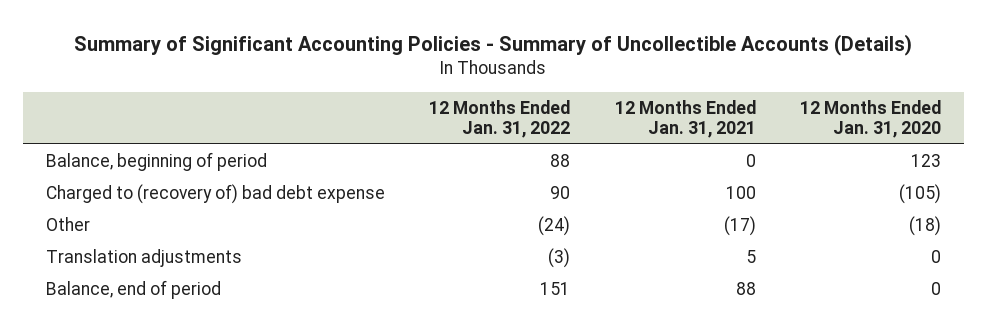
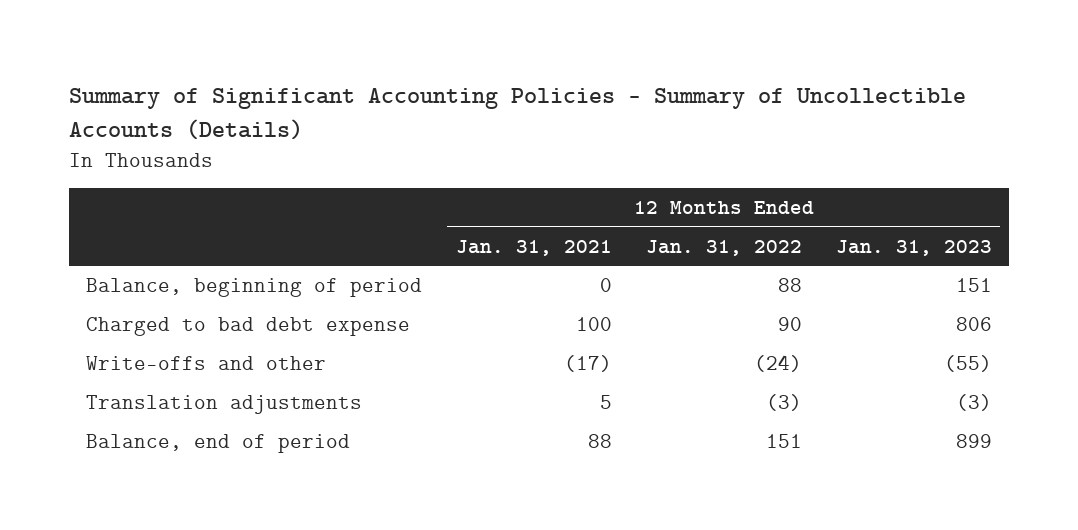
- | 12 Months Ended Jan. 31, 2022 | 12 Months Ended Jan. 31, 2021 | 12 Months Ended Jan. 31, 2020
+ | 12 Months Ended Jan. 31, 2021 | 12 Months Ended Jan. 31, 2022 | 12 Months Ended Jan. 31, 2023
- Charged to (recovery of) bad debt expense | 90 | 100 | (105)
- Other | (24) | (17) | (18)
+ Charged to bad debt expense | 100 | 90 | 806
+ Write-offs and other | (17) | (24) | (55)

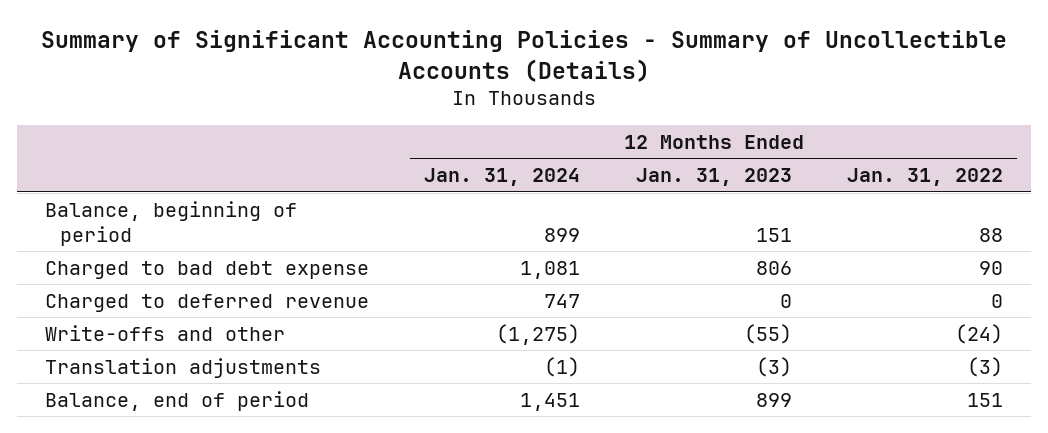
- | 12 Months Ended Jan. 31, 2021 | 12 Months Ended Jan. 31, 2022 | 12 Months Ended Jan. 31, 2023
+ | 12 Months Ended Jan. 31, 2024 | 12 Months Ended Jan. 31, 2023 | 12 Months Ended Jan. 31, 2022
+ Charged to deferred revenue | 747 | 0 | 0

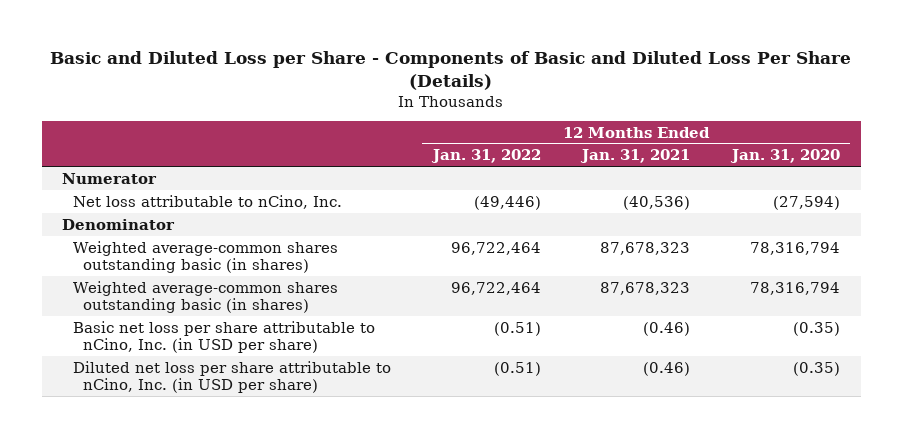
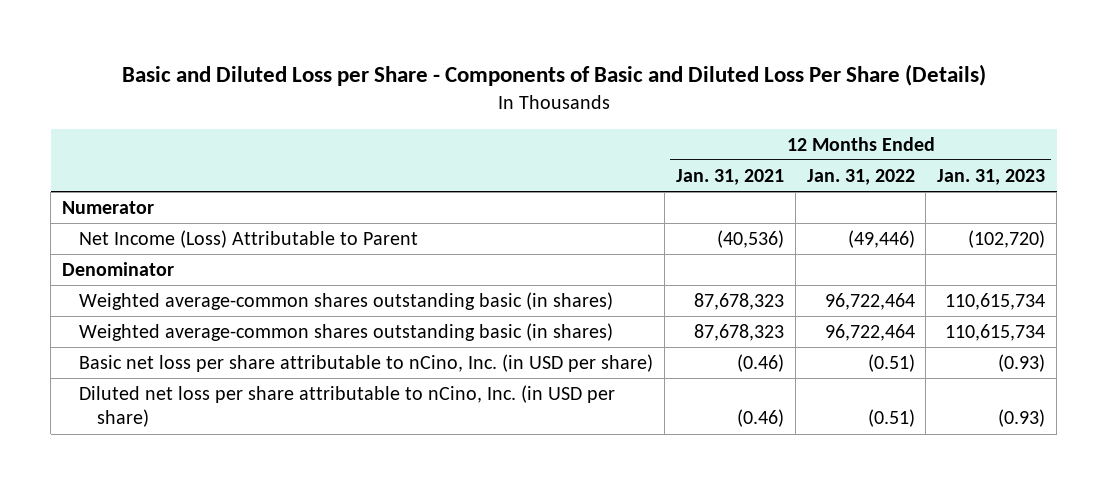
- | 12 Months Ended Jan. 31, 2022 | 12 Months Ended Jan. 31, 2021 | 12 Months Ended Jan. 31, 2020
+ | 12 Months Ended Jan. 31, 2021 | 12 Months Ended Jan. 31, 2022 | 12 Months Ended Jan. 31, 2023
- Net loss attributable to nCino, Inc. | (49,446) | (40,536) | (27,594)
+ Net Income (Loss) Attributable to Parent | (40,536) | (49,446) | (102,720)

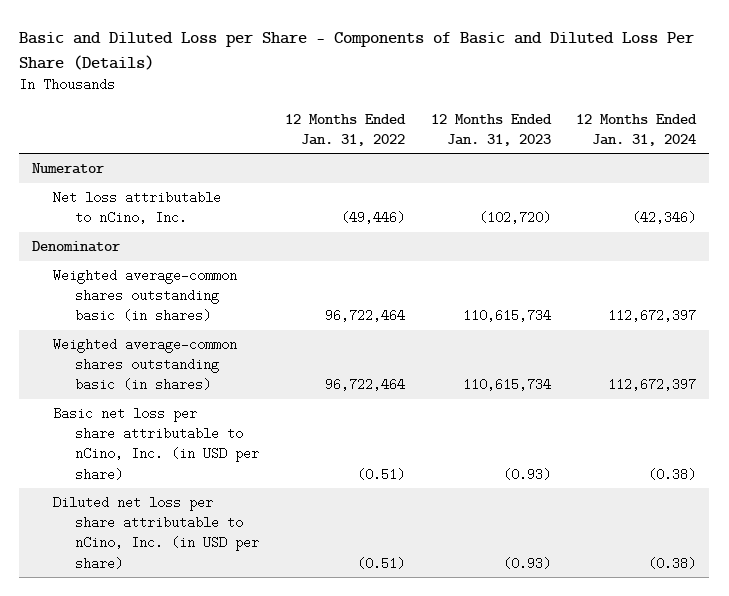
- | 12 Months Ended Jan. 31, 2021 | 12 Months Ended Jan. 31, 2022 | 12 Months Ended Jan. 31, 2023
+ | 12 Months Ended Jan. 31, 2022 | 12 Months Ended Jan. 31, 2023 | 12 Months Ended Jan. 31, 2024
- Net Income (Loss) Attributable to Parent | (40,536) | (49,446) | (102,720)
+ Net loss attributable to nCino, Inc. | (49,446) | (102,720) | (42,346)

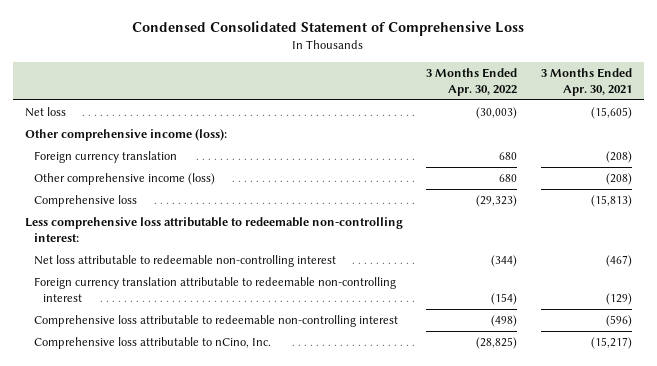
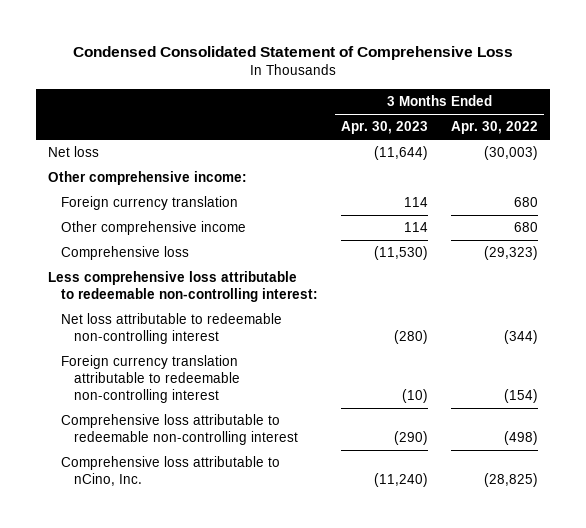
- | 3 Months Ended Apr. 30, 2022 | 3 Months Ended Apr. 30, 2021
+ | 3 Months Ended Apr. 30, 2023 | 3 Months Ended Apr. 30, 2022
- Other comprehensive income (loss):
+ Other comprehensive income:
- Other comprehensive income (loss) | 680 | (208)
+ Other comprehensive income | 114 | 680

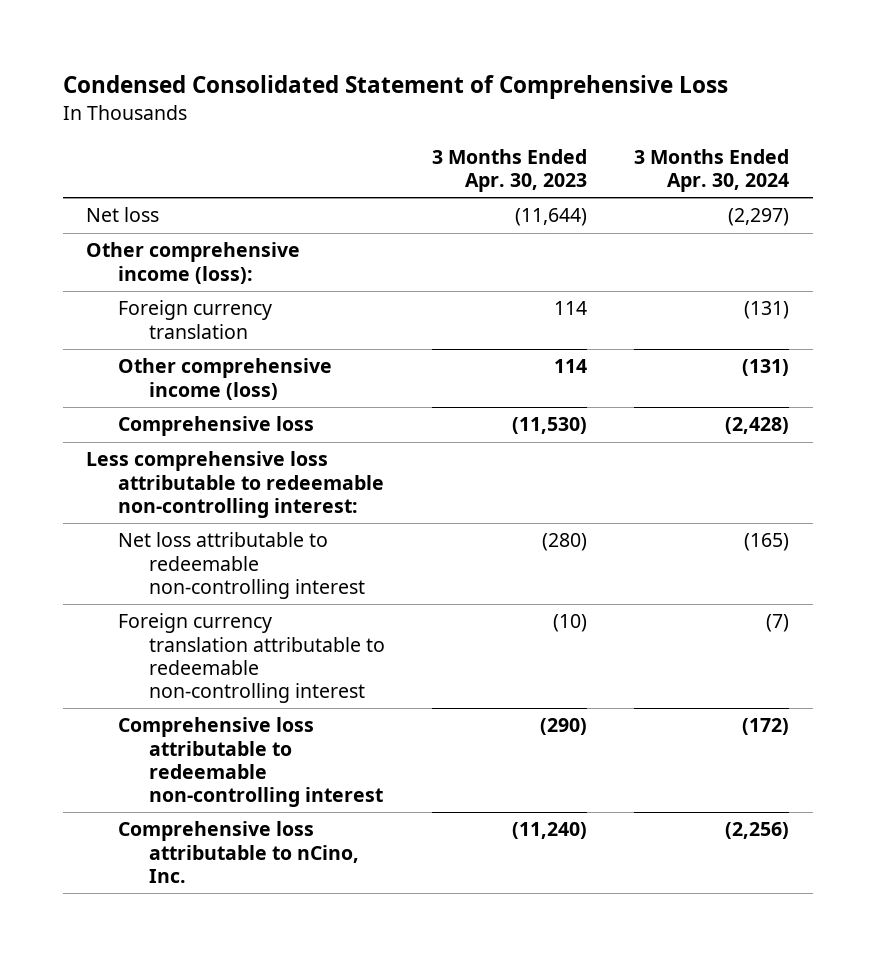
- | 3 Months Ended Apr. 30, 2023 | 3 Months Ended Apr. 30, 2022
+ | 3 Months Ended Apr. 30, 2023 | 3 Months Ended Apr. 30, 2024
- Other comprehensive income:
+ Other comprehensive income (loss):
- Other comprehensive income | 114 | 680
+ Other comprehensive income (loss) | 114 | (131)

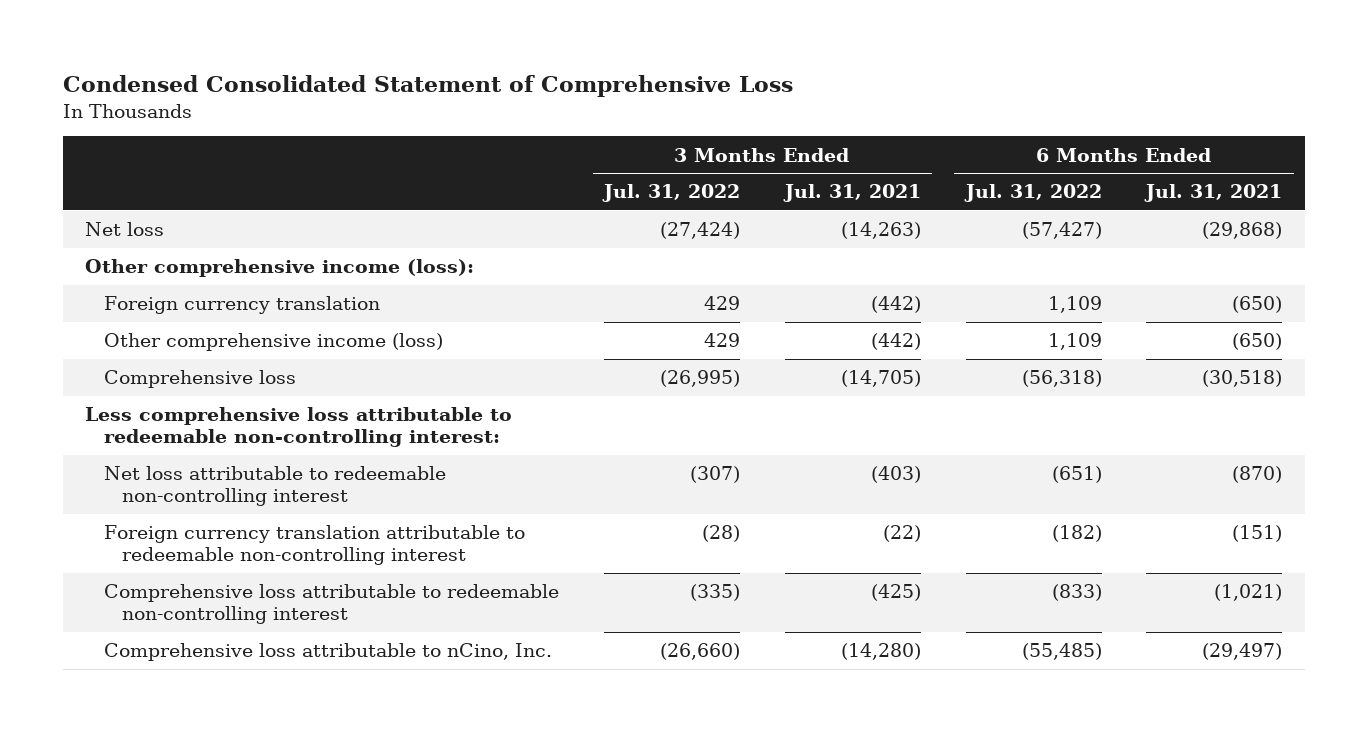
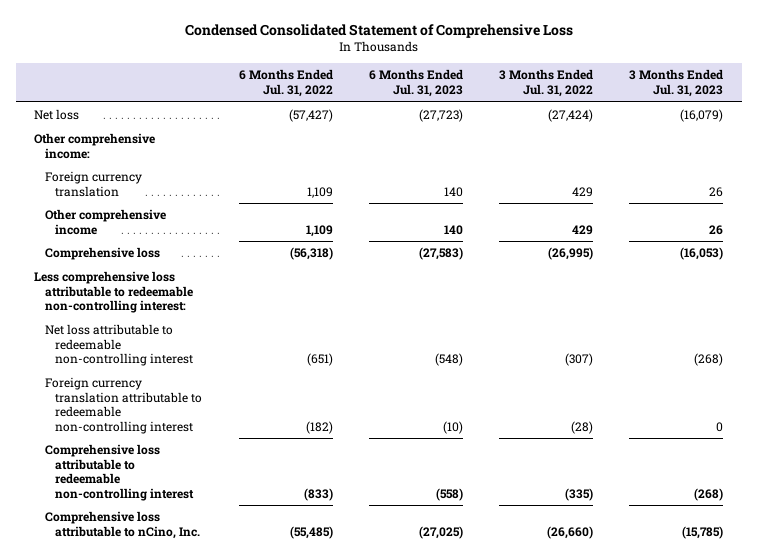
- | 3 Months Ended Jul. 31, 2022 | 3 Months Ended Jul. 31, 2021 | 6 Months Ended Jul. 31, 2022 | 6 Months Ended Jul. 31, 2021
+ | 6 Months Ended Jul. 31, 2022 | 6 Months Ended Jul. 31, 2023 | 3 Months Ended Jul. 31, 2022 | 3 Months Ended Jul. 31, 2023
- Other comprehensive income (loss):
+ Other comprehensive income:
- Other comprehensive income (loss) | 429 | (442) | 1,109 | (650)
+ Other comprehensive income | 1,109 | 140 | 429 | 26

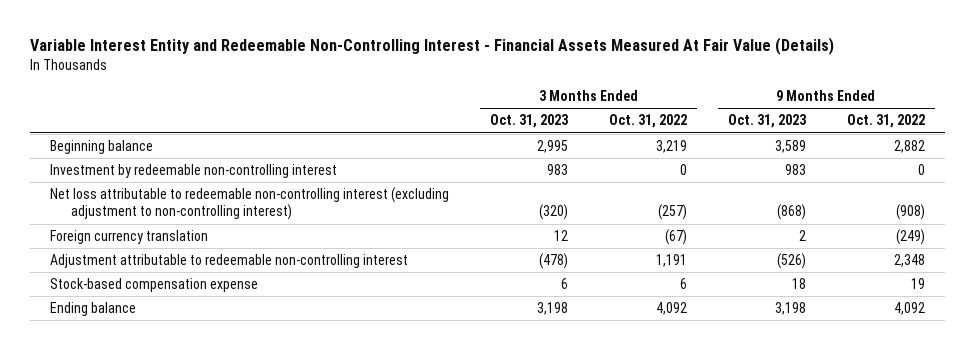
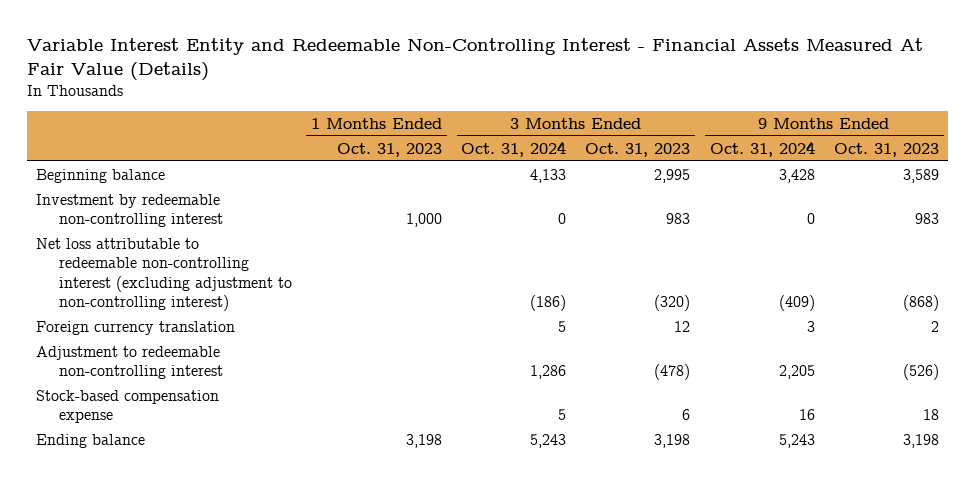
- | 3 Months Ended Oct. 31, 2023 | 3 Months Ended Oct. 31, 2022 | 9 Months Ended Oct. 31, 2023 | 9 Months Ended Oct. 31, 2022
+ | 1 Months Ended Oct. 31, 2023 | 3 Months Ended Oct. 31, 2024 | 3 Months Ended Oct. 31, 2023 | 9 Months Ended Oct. 31, 2024 | 9 Months Ended Oct. 31, 2023
- Adjustment attributable to redeemable non-controlling interest | (478) | 1,191 | (526) | 2,348
+ Adjustment to redeemable non-controlling interest | | 1,286 | (478) | 2,205 | (526)

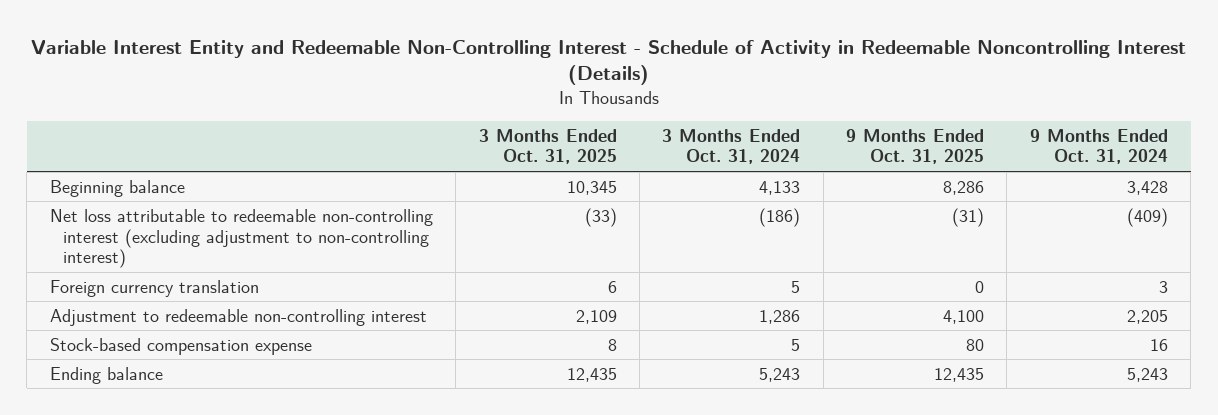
- Variable Interest Entity and Redeemable Non-Controlling Interest - Financial Assets Measured At Fair Value (Details)
+ Variable Interest Entity and Redeemable Non-Controlling Interest - Schedule of Activity in Redeemable Noncontrolling Interest (Details)
- | 1 Months Ended Oct. 31, 2023 | 3 Months Ended Oct. 31, 2024 | 3 Months Ended Oct. 31, 2023 | 9 Months Ended Oct. 31, 2024 | 9 Months Ended Oct. 31, 2023
+ | 3 Months Ended Oct. 31, 2025 | 3 Months Ended Oct. 31, 2024 | 9 Months Ended Oct. 31, 2025 | 9 Months Ended Oct. 31, 2024
- Investment by redeemable non-controlling interest | 1,000 | 0 | 983 | 0 | 983

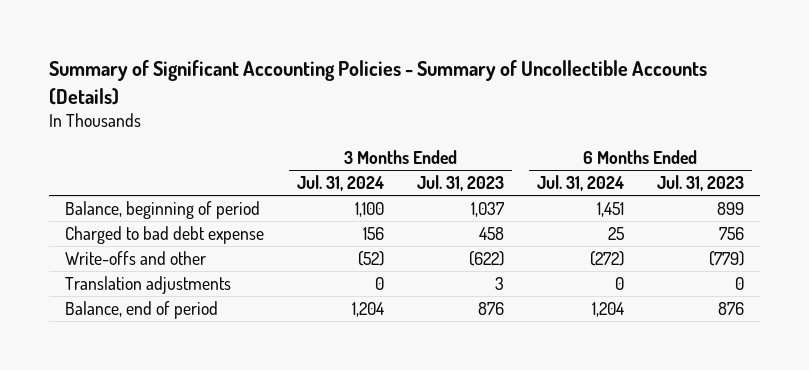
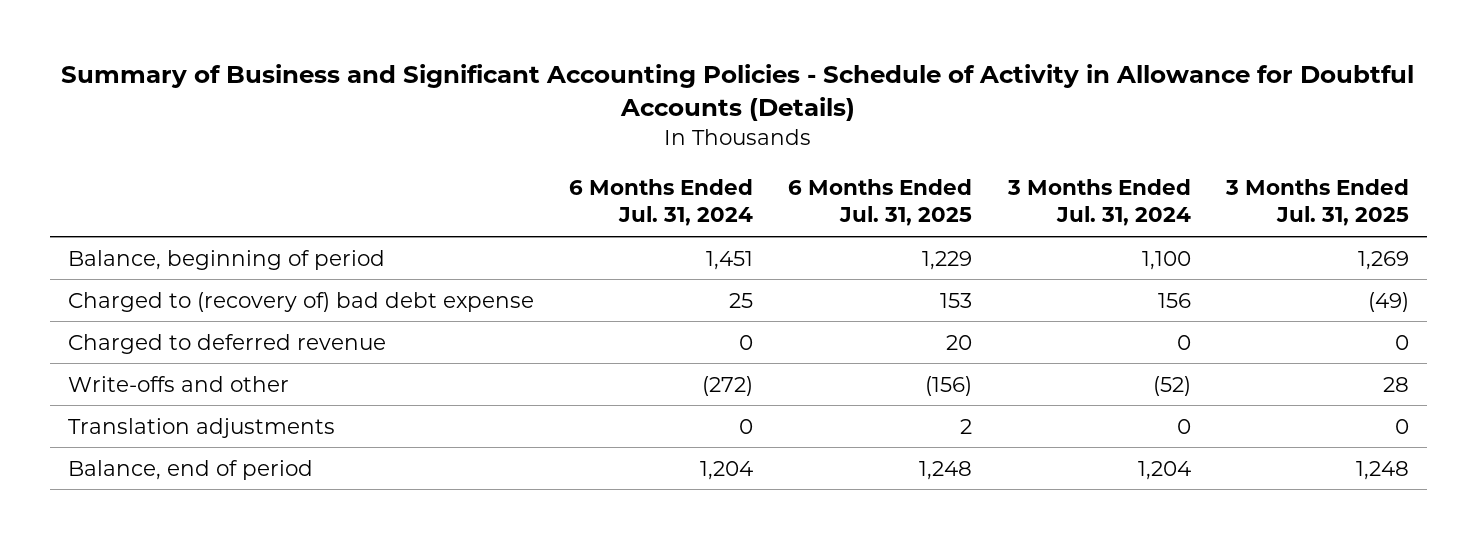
- Summary of Significant Accounting Policies - Summary of Uncollectible Accounts (Details)
+ Summary of Business and Significant Accounting Policies - Schedule of Activity in Allowance for Doubtful Accounts (Details)
- | 3 Months Ended Jul. 31, 2024 | 3 Months Ended Jul. 31, 2023 | 6 Months Ended Jul. 31, 2024 | 6 Months Ended Jul. 31, 2023
+ | 6 Months Ended Jul. 31, 2024 | 6 Months Ended Jul. 31, 2025 | 3 Months Ended Jul. 31, 2024 | 3 Months Ended Jul. 31, 2025
- Charged to bad debt expense | 156 | 458 | 25 | 756
+ Charged to (recovery of) bad debt expense | 25 | 153 | 156 | (49)
+ Charged to deferred revenue | 0 | 20 | 0 | 0

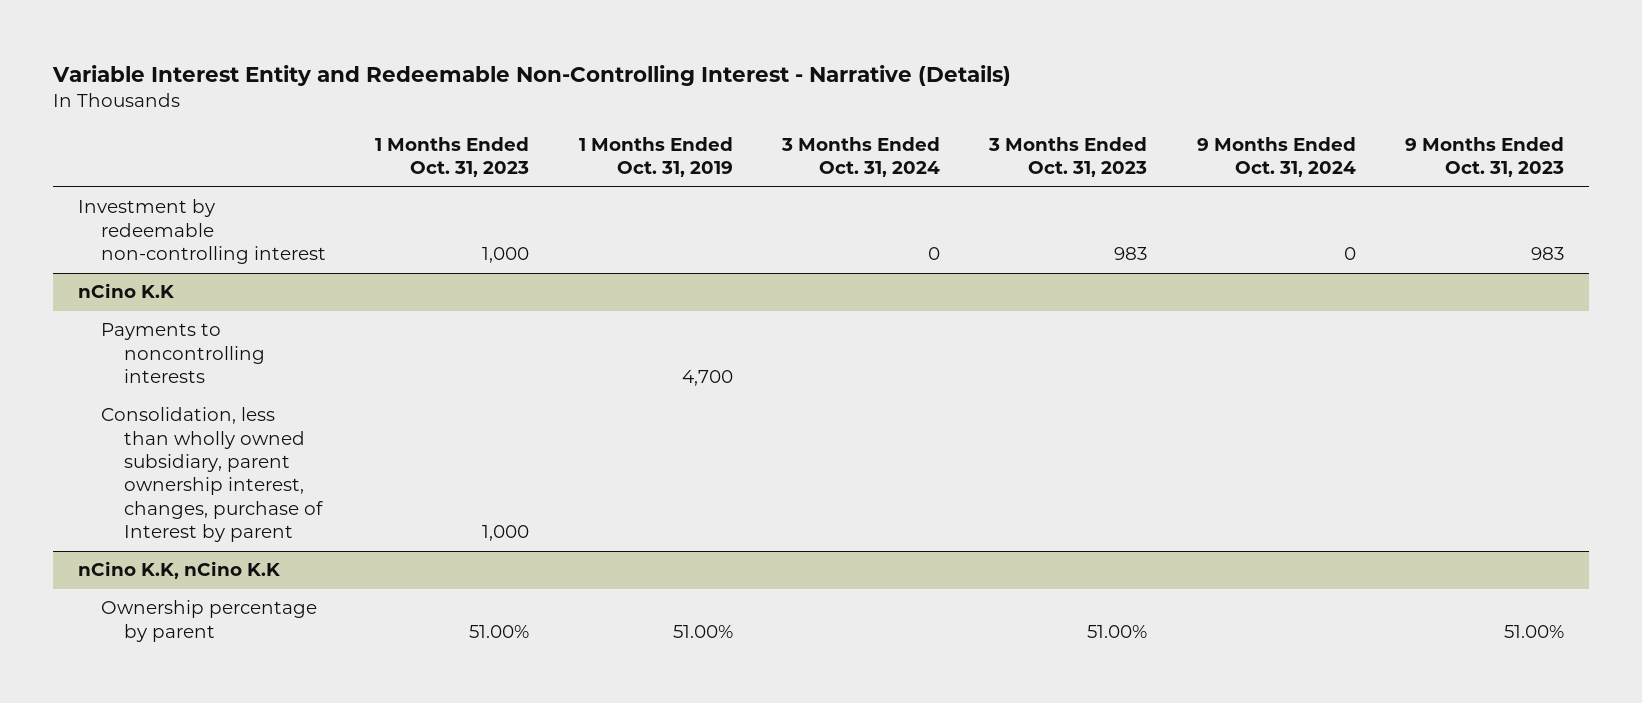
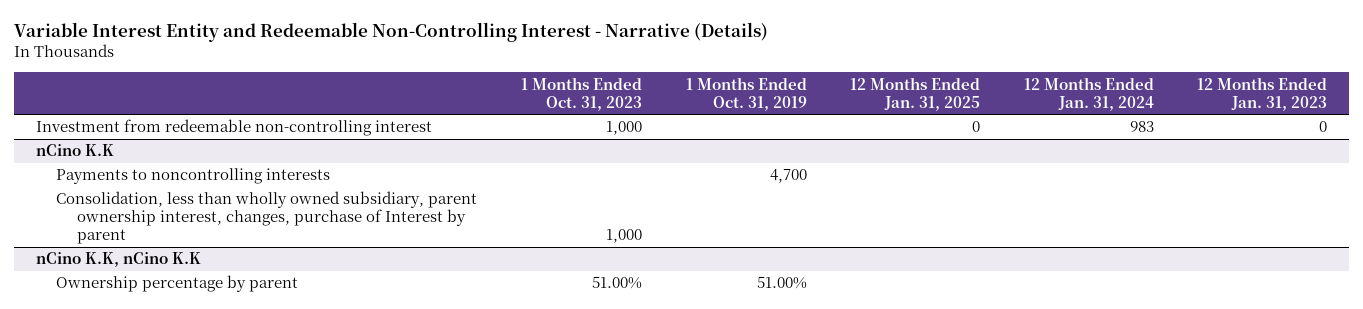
- | 1 Months Ended Oct. 31, 2023 | 1 Months Ended Oct. 31, 2019 | 3 Months Ended Oct. 31, 2024 | 3 Months Ended Oct. 31, 2023 | 9 Months Ended Oct. 31, 2024 | 9 Months Ended Oct. 31, 2023
+ | 1 Months Ended Oct. 31, 2023 | 1 Months Ended Oct. 31, 2019 | 12 Months Ended Jan. 31, 2025 | 12 Months Ended Jan. 31, 2024 | 12 Months Ended Jan. 31, 2023
- Investment by redeemable non-controlling interest | 1,000 | | 0 | 983 | 0 | 983
+ Investment from redeemable non-controlling interest | 1,000 | | 0 | 983 | 0

